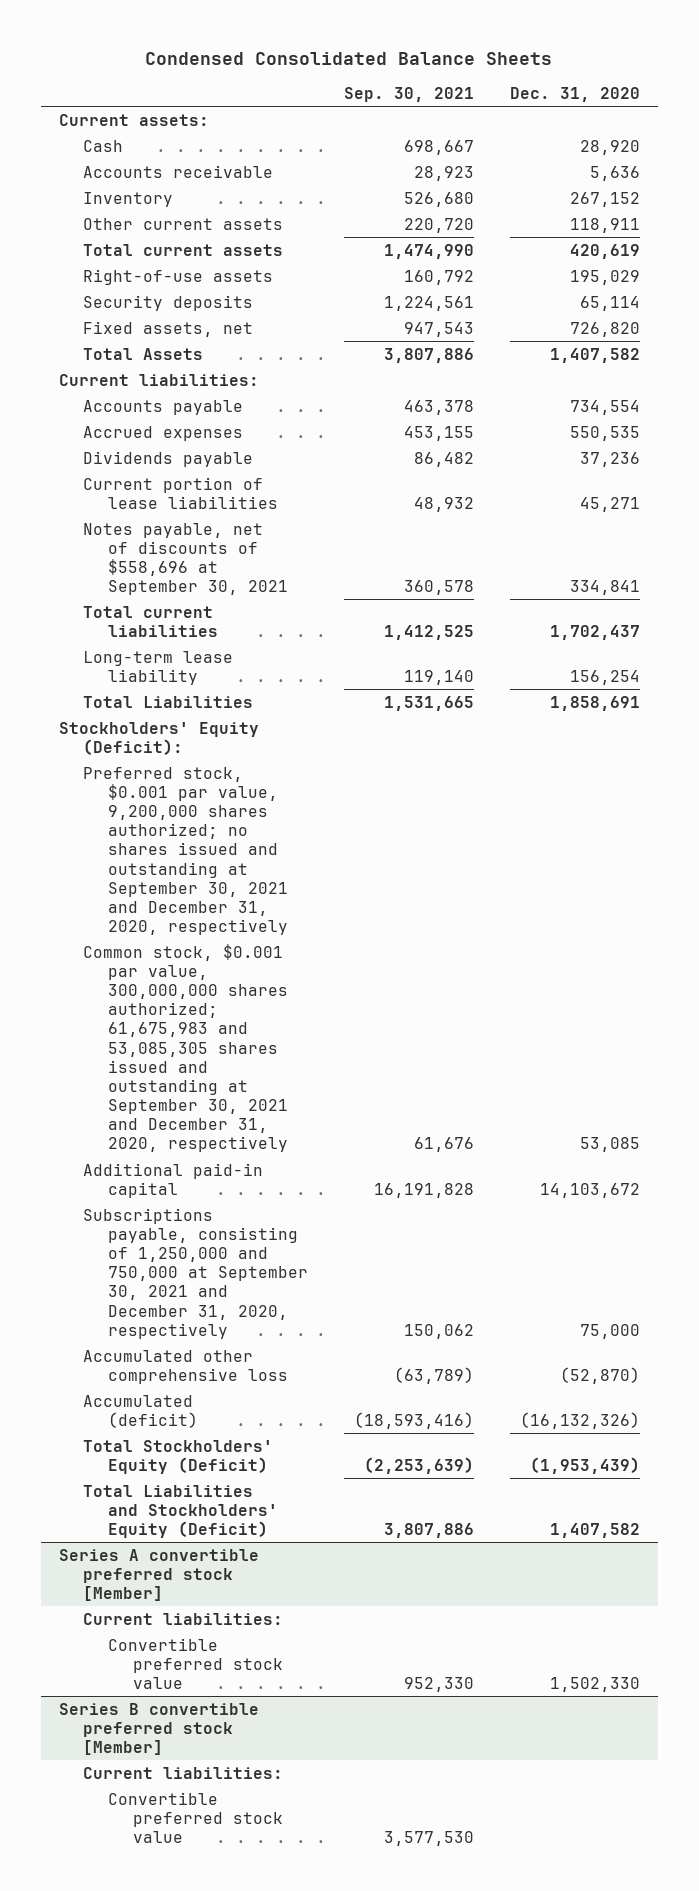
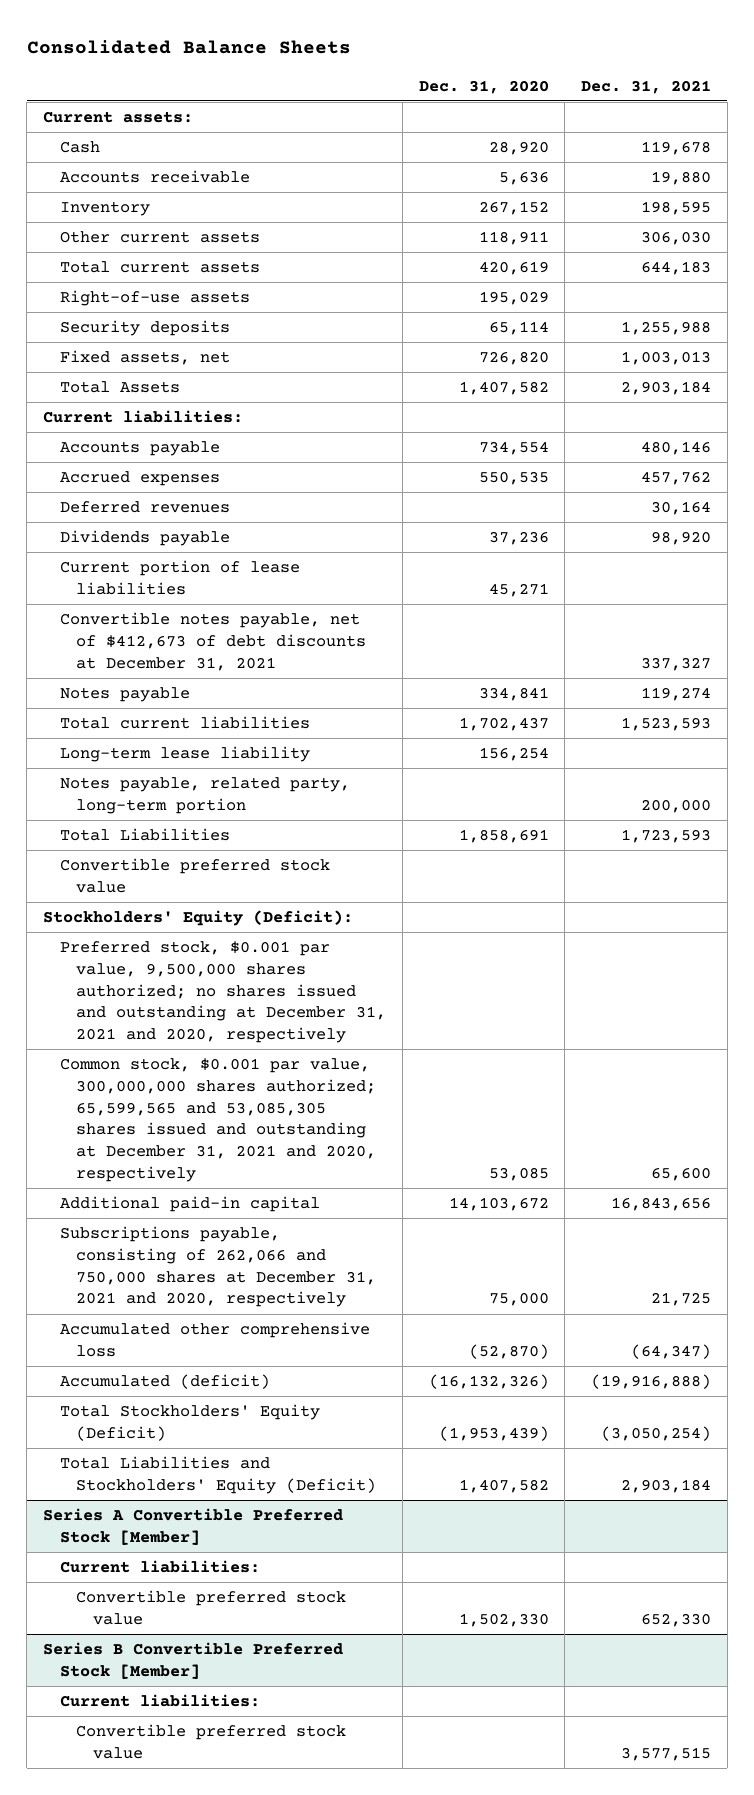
- Condensed Consolidated Balance Sheets
+ Consolidated Balance Sheets
- | Sep. 30, 2021 | Dec. 31, 2020
+ | Dec. 31, 2020 | Dec. 31, 2021
+ Deferred revenues | | 30,164
- Notes payable, net of discounts of $558,696 at September 30, 2021 | 360,578 | 334,841
+ Convertible notes payable, net of $412,673 of debt discounts at December 31, 2021 | | 337,327
+ Notes payable | 334,841 | 119,274
+ Notes payable, related party, long-term portion | | 200,000
+ Convertible preferred stock value
- Preferred stock, $0.001 par value, 9,200,000 shares authorized; no shares issued and outstanding at September 30, 2021 and December 31, 2020, respectively
- Common stock, $0.001 par value, 300,000,000 shares authorized; 61,675,983 and 53,085,305 shares issued and outstanding at September 30, 2021 and December 31, 2020, respectively | 61,676 | 53,085
+ Preferred stock, $0.001 par value, 9,500,000 shares authorized; no shares issued and outstanding at December 31, 2021 and 2020, respectively
+ Common stock, $0.001 par value, 300,000,000 shares authorized; 65,599,565 and 53,085,305 shares issued and outstanding at December 31, 2021 and 2020, respectively | 53,085 | 65,600
- Subscriptions payable, consisting of 1,250,000 and 750,000 at September 30, 2021 and December 31, 2020, respectively | 150,062 | 75,000
+ Subscriptions payable, consisting of 262,066 and 750,000 shares at December 31, 2021 and 2020, respectively | 75,000 | 21,725
- Series A convertible preferred stock [Member]
+ Series A Convertible Preferred Stock [Member]
- Series B convertible preferred stock [Member]
+ Series B Convertible Preferred Stock [Member]

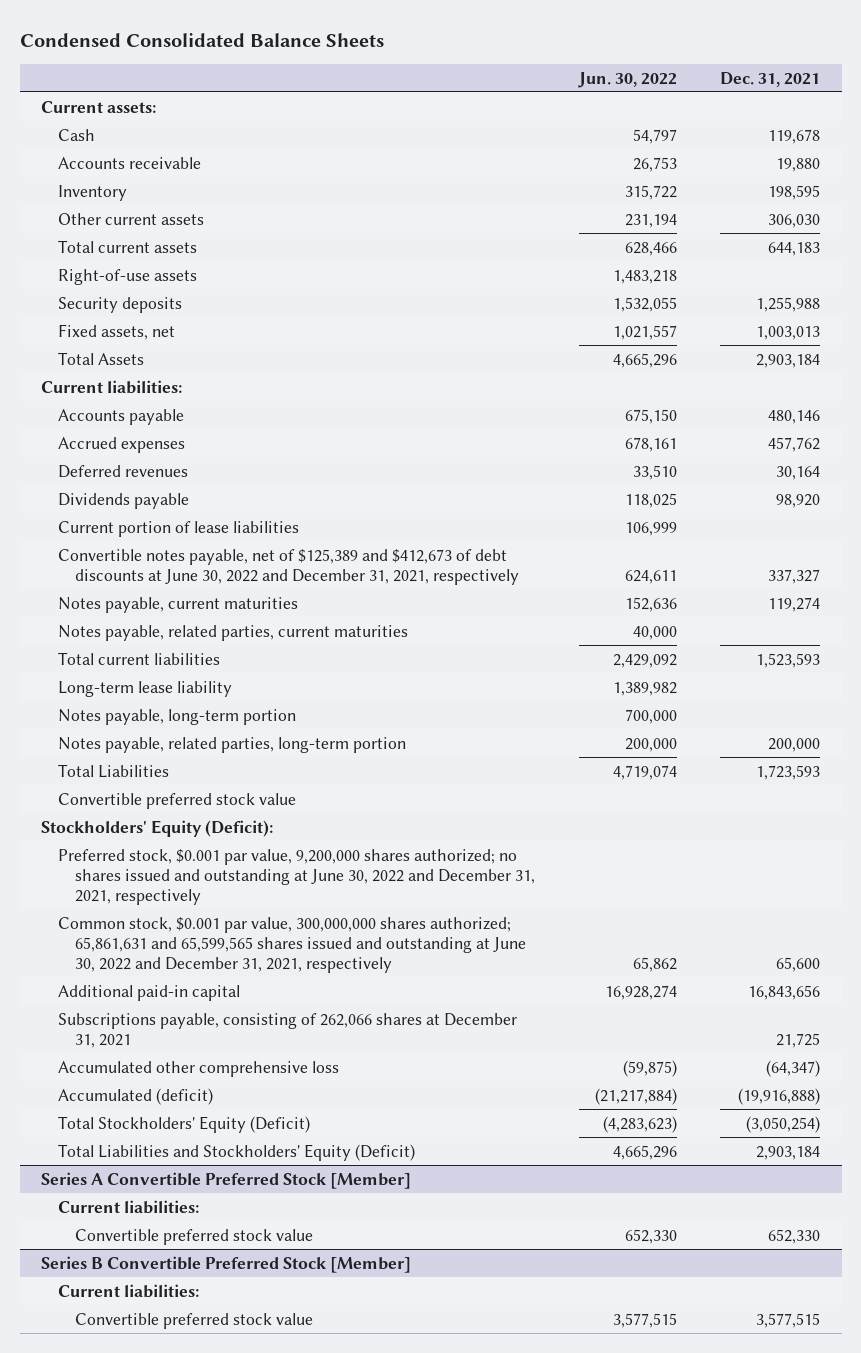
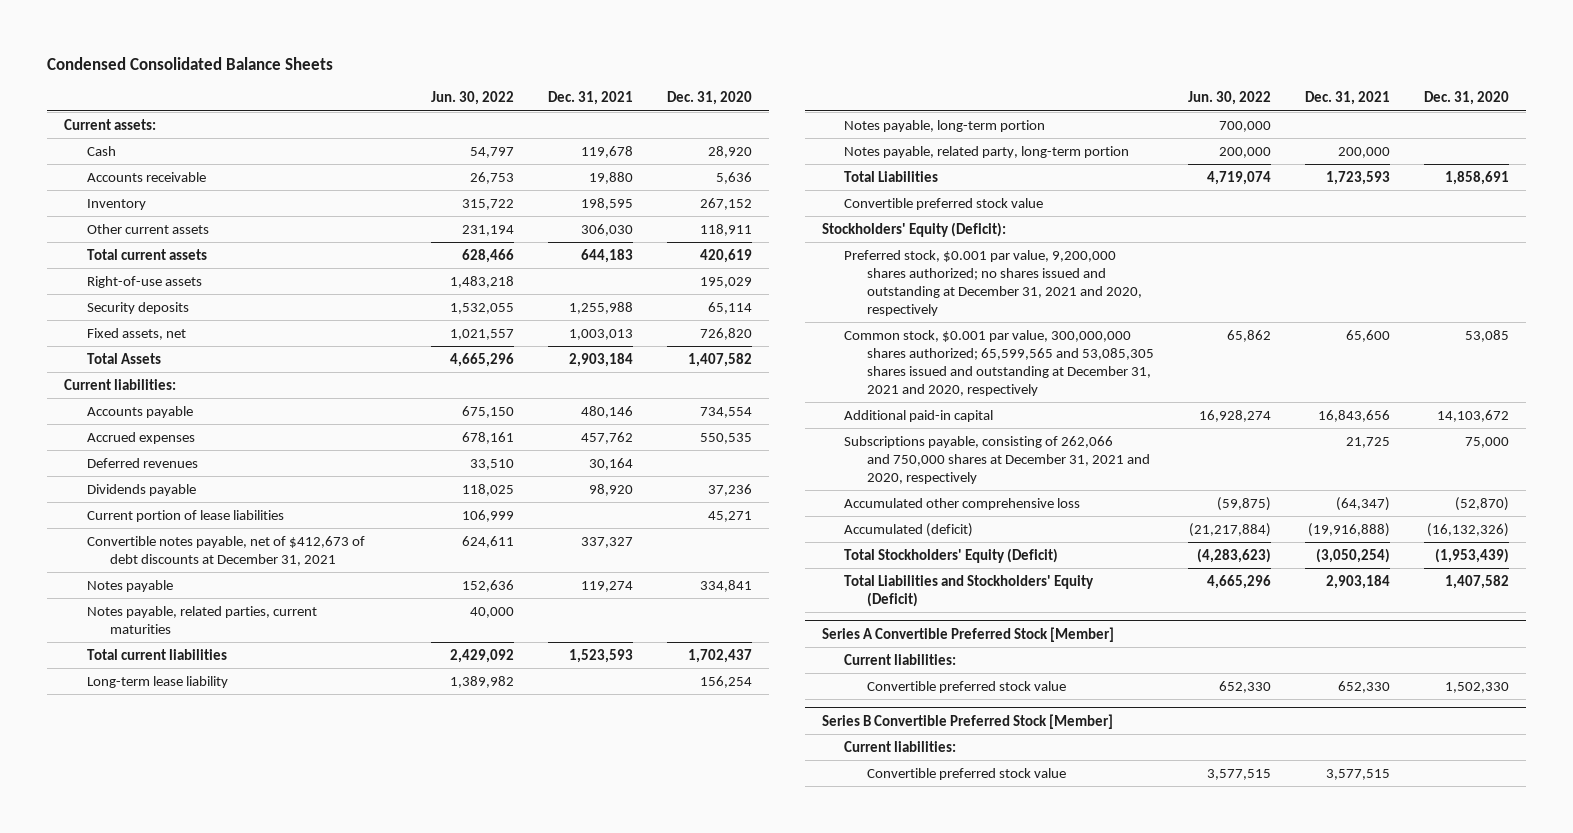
- | Jun. 30, 2022 | Dec. 31, 2021
+ | Jun. 30, 2022 | Dec. 31, 2021 | Dec. 31, 2020
- Convertible notes payable, net of $125,389 and $412,673 of debt discounts at June 30, 2022 and December 31, 2021, respectively | 624,611 | 337,327
- Notes payable, current maturities | 152,636 | 119,274
+ Convertible notes payable, net of $412,673 of debt discounts at December 31, 2021 | 624,611 | 337,327 |
+ Notes payable | 152,636 | 119,274 | 334,841
- Notes payable, related parties, long-term portion | 200,000 | 200,000
+ Notes payable, related party, long-term portion | 200,000 | 200,000 |
- Preferred stock, $0.001 par value, 9,200,000 shares authorized; no shares issued and outstanding at June 30, 2022 and December 31, 2021, respectively
- Common stock, $0.001 par value, 300,000,000 shares authorized; 65,861,631 and 65,599,565 shares issued and outstanding at June 30, 2022 and December 31, 2021, respectively | 65,862 | 65,600
+ Preferred stock, $0.001 par value, 9,200,000 shares authorized; no shares issued and outstanding at December 31, 2021 and 2020, respectively
+ Common stock, $0.001 par value, 300,000,000 shares authorized; 65,599,565 and 53,085,305 shares issued and outstanding at December 31, 2021 and 2020, respectively | 65,862 | 65,600 | 53,085
- Subscriptions payable, consisting of 262,066 shares at December 31, 2021 | | 21,725
+ Subscriptions payable, consisting of 262,066 and 750,000 shares at December 31, 2021 and 2020, respectively | | 21,725 | 75,000

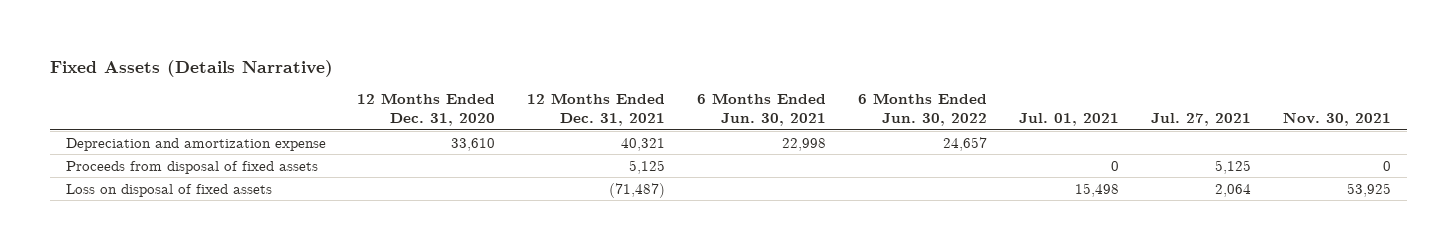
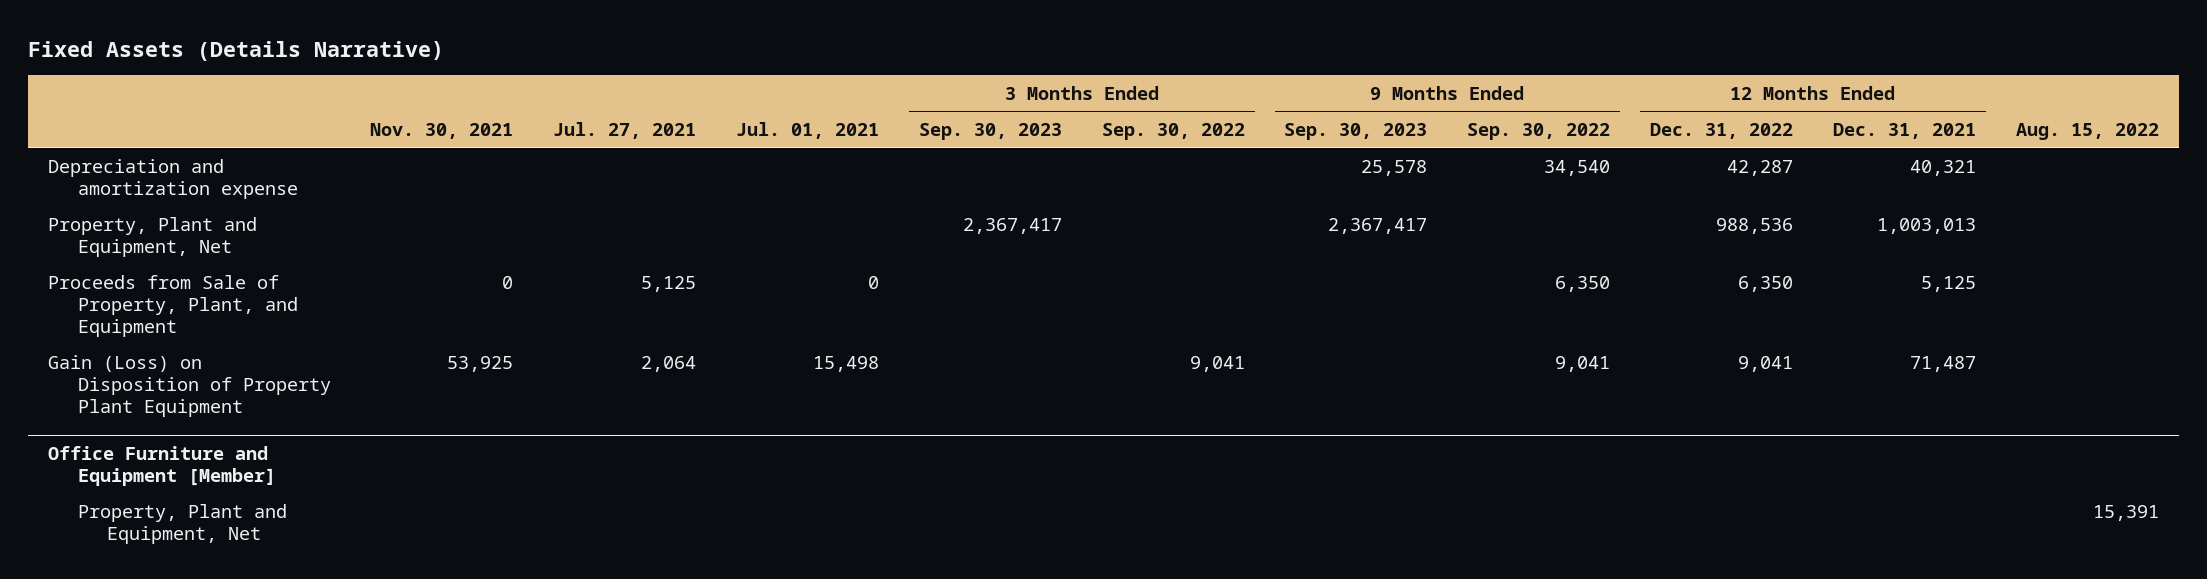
- | 12 Months Ended Dec. 31, 2020 | 12 Months Ended Dec. 31, 2021 | 6 Months Ended Jun. 30, 2021 | 6 Months Ended Jun. 30, 2022 | Jul. 01, 2021 | Jul. 27, 2021 | Nov. 30, 2021
+ | Nov. 30, 2021 | Jul. 27, 2021 | Jul. 01, 2021 | 3 Months Ended Sep. 30, 2023 | 3 Months Ended Sep. 30, 2022 | 9 Months Ended Sep. 30, 2023 | 9 Months Ended Sep. 30, 2022 | 12 Months Ended Dec. 31, 2022 | 12 Months Ended Dec. 31, 2021 | Aug. 15, 2022
- Proceeds from disposal of fixed assets | | 5,125 | | | 0 | 5,125 | 0
- Loss on disposal of fixed assets | | (71,487) | | | 15,498 | 2,064 | 53,925
+ Property, Plant and Equipment, Net | | | | 2,367,417 | | 2,367,417 | | 988,536 | 1,003,013 |
+ Proceeds from Sale of Property, Plant, and Equipment | 0 | 5,125 | 0 | | | | 6,350 | 6,350 | 5,125 |
+ Gain (Loss) on Disposition of Property Plant Equipment | 53,925 | 2,064 | 15,498 | | 9,041 | | 9,041 | 9,041 | 71,487 |
+ Office Furniture and Equipment [Member]
+ Property, Plant and Equipment, Net | | | | | | | | | | 15,391

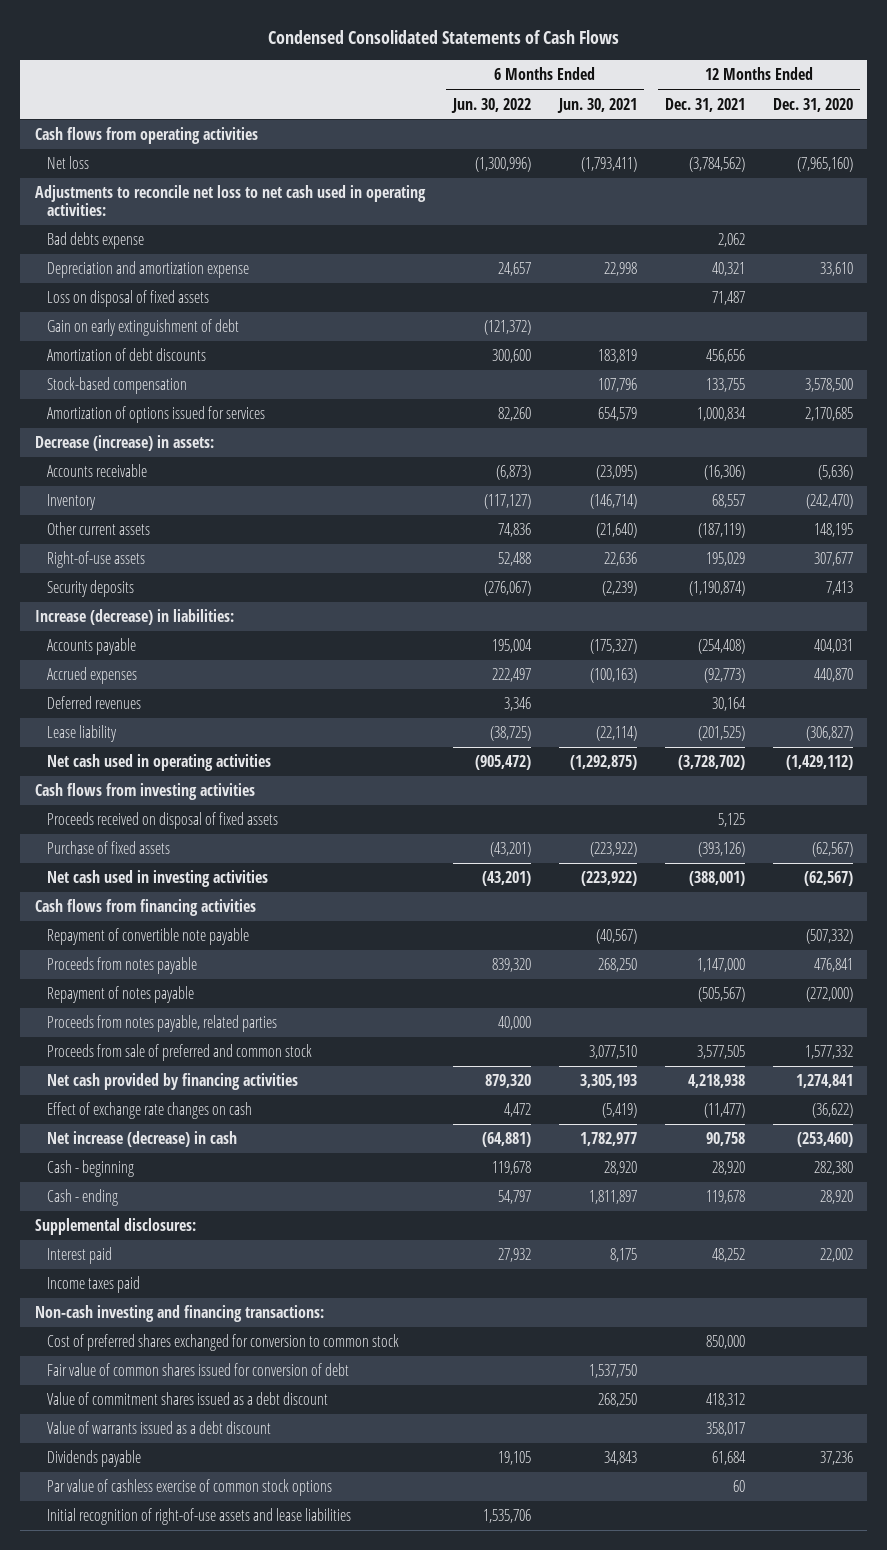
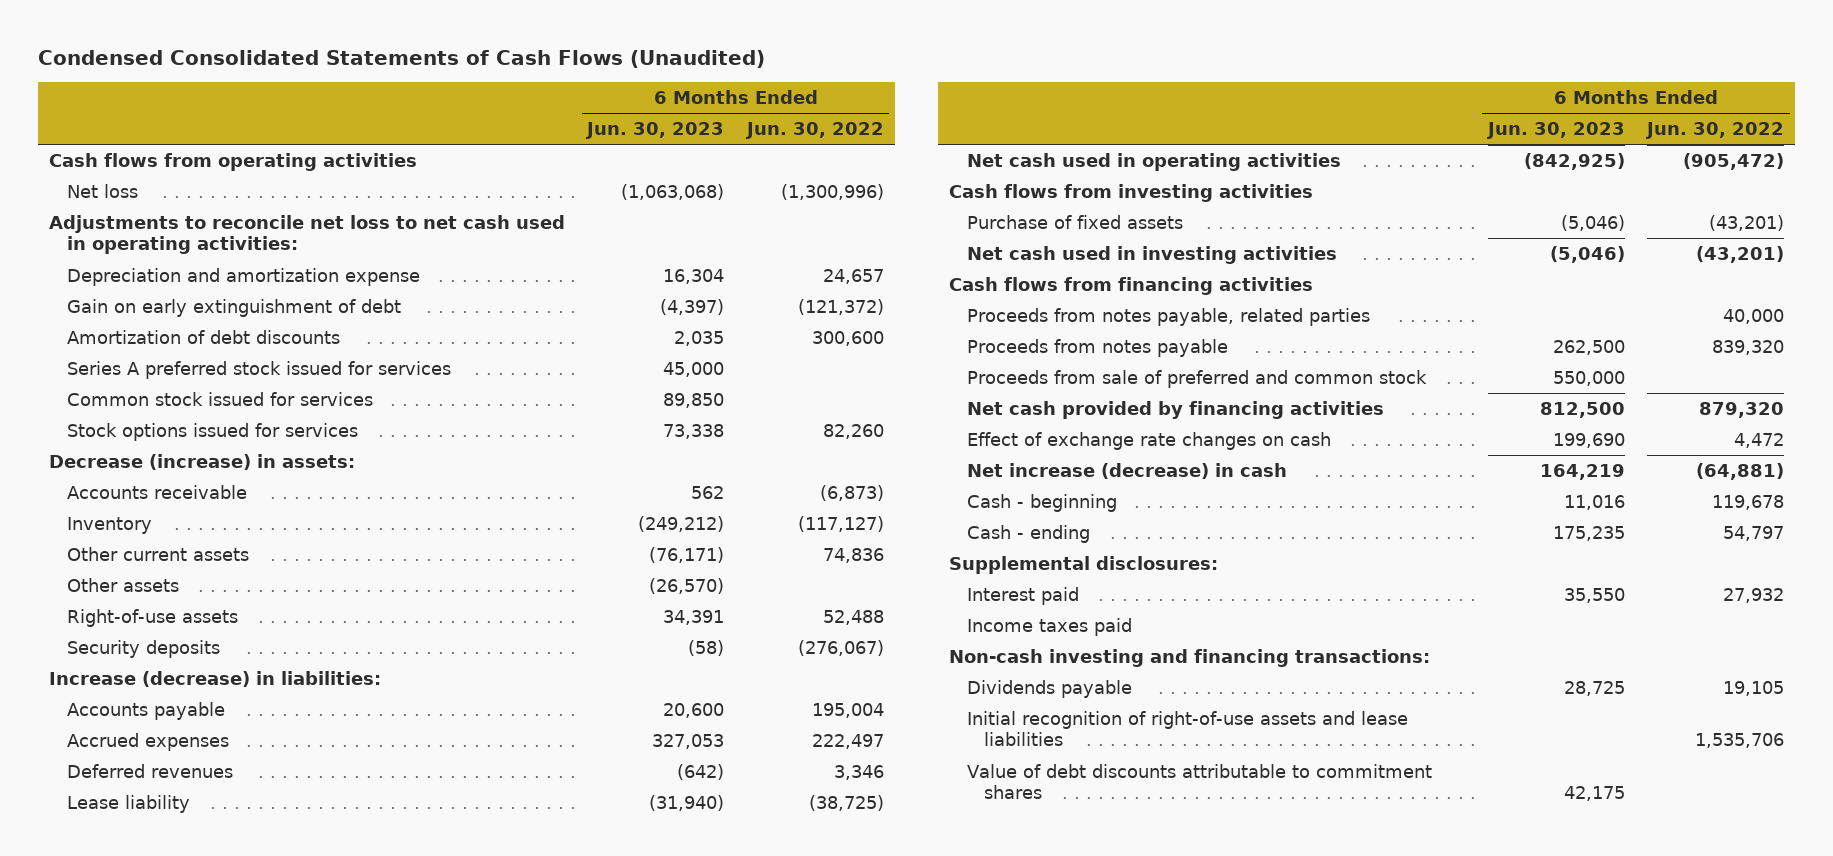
- Condensed Consolidated Statements of Cash Flows
+ Condensed Consolidated Statements of Cash Flows (Unaudited)
- | 6 Months Ended Jun. 30, 2022 | 6 Months Ended Jun. 30, 2021 | 12 Months Ended Dec. 31, 2021 | 12 Months Ended Dec. 31, 2020
+ | 6 Months Ended Jun. 30, 2023 | 6 Months Ended Jun. 30, 2022
- Bad debts expense | | | 2,062 |
- Loss on disposal of fixed assets | | | 71,487 |
- Stock-based compensation | | 107,796 | 133,755 | 3,578,500
- Amortization of options issued for services | 82,260 | 654,579 | 1,000,834 | 2,170,685
+ Series A preferred stock issued for services | 45,000 |
+ Common stock issued for services | 89,850 |
+ Stock options issued for services | 73,338 | 82,260
+ Other assets | (26,570) |
- Proceeds received on disposal of fixed assets | | | 5,125 |
- Repayment of convertible note payable | | (40,567) | | (507,332)
- Repayment of notes payable | | | (505,567) | (272,000)
moved down: Proceeds from notes payable | 262,500 | 839,320
- Cost of preferred shares exchanged for conversion to common stock | | | 850,000 |
- Fair value of common shares issued for conversion of debt | | 1,537,750 | |
- Value of commitment shares issued as a debt discount | | 268,250 | 418,312 |
- Value of warrants issued as a debt discount | | | 358,017 |
- Par value of cashless exercise of common stock options | | | 60 |
+ Value of debt discounts attributable to commitment shares | 42,175 |

